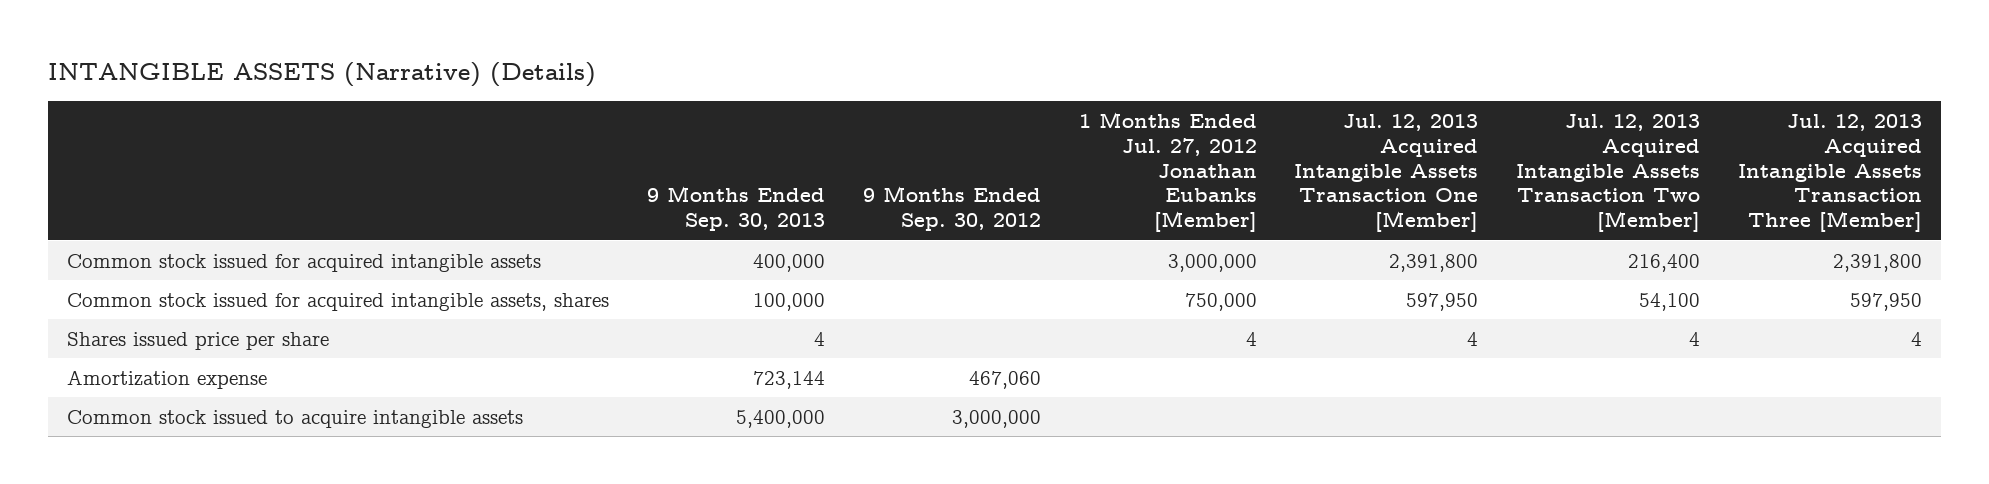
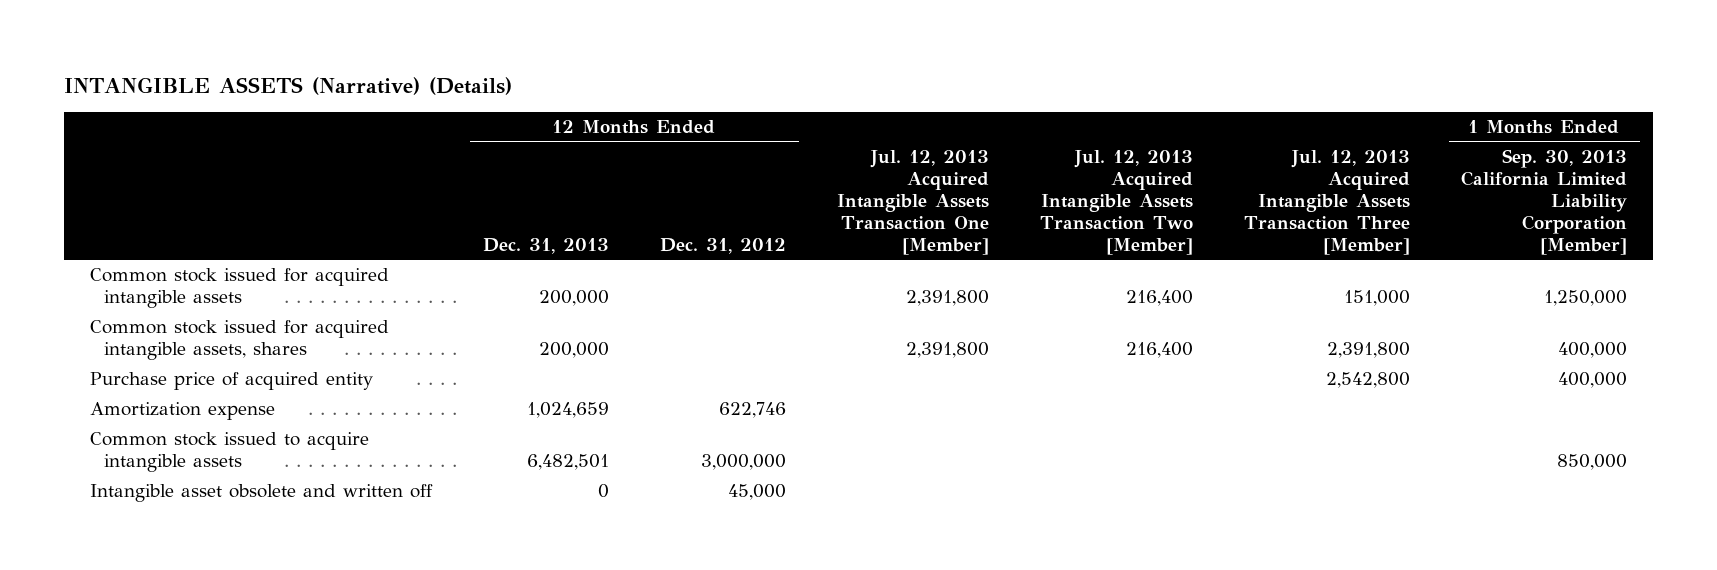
- | 9 Months Ended Sep. 30, 2013 | 9 Months Ended Sep. 30, 2012 | 1 Months Ended Jul. 27, 2012 Jonathan Eubanks [Member] | Jul. 12, 2013 Acquired Intangible Assets Transaction One [Member] | Jul. 12, 2013 Acquired Intangible Assets Transaction Two [Member] | Jul. 12, 2013 Acquired Intangible Assets Transaction Three [Member]
+ | 12 Months Ended Dec. 31, 2013 | 12 Months Ended Dec. 31, 2012 | Jul. 12, 2013 Acquired Intangible Assets Transaction One [Member] | Jul. 12, 2013 Acquired Intangible Assets Transaction Two [Member] | Jul. 12, 2013 Acquired Intangible Assets Transaction Three [Member] | 1 Months Ended Sep. 30, 2013 California Limited Liability Corporation [Member]
- Common stock issued for acquired intangible assets | 400,000 | | 3,000,000 | 2,391,800 | 216,400 | 2,391,800
- Common stock issued for acquired intangible assets, shares | 100,000 | | 750,000 | 597,950 | 54,100 | 597,950
- Shares issued price per share | 4 | | 4 | 4 | 4 | 4
+ Common stock issued for acquired intangible assets | 200,000 | | 2,391,800 | 216,400 | 151,000 | 1,250,000
+ Common stock issued for acquired intangible assets, shares | 200,000 | | 2,391,800 | 216,400 | 2,391,800 | 400,000
+ Purchase price of acquired entity | | | | | 2,542,800 | 400,000
+ Intangible asset obsolete and written off | 0 | 45,000 | | | |

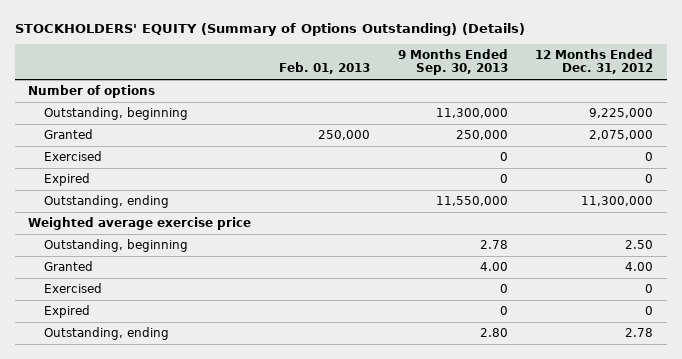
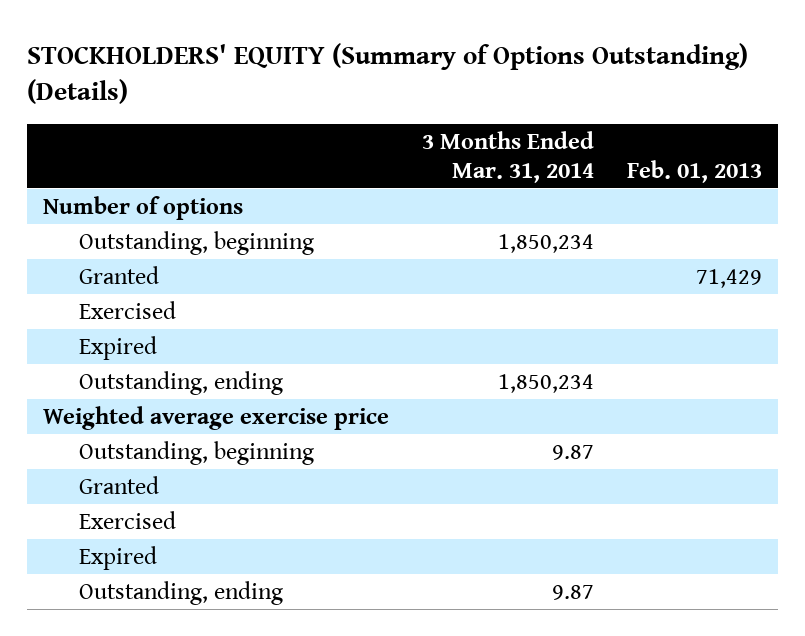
- | Feb. 01, 2013 | 9 Months Ended Sep. 30, 2013 | 12 Months Ended Dec. 31, 2012
+ | 3 Months Ended Mar. 31, 2014 | Feb. 01, 2013
- Granted | 250,000 | 250,000 | 2,075,000
+ Granted | | 71,429

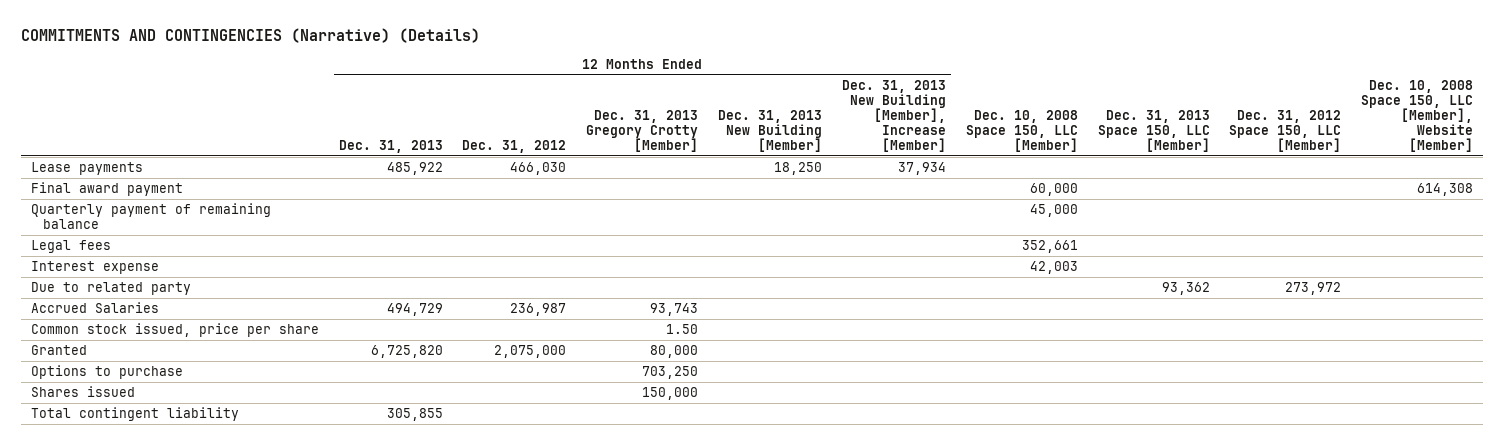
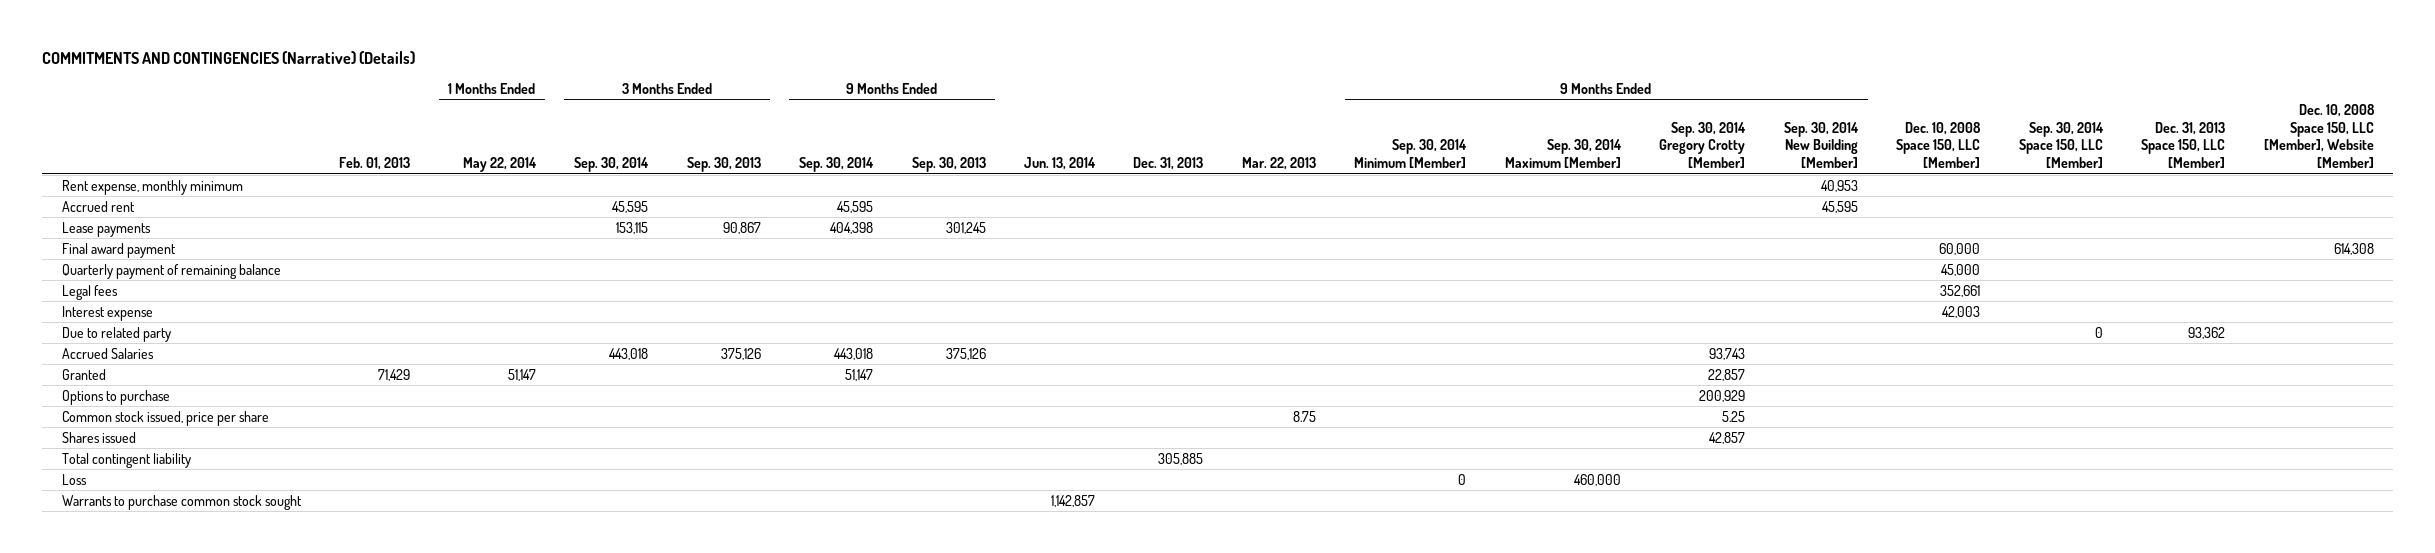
- | 12 Months Ended Dec. 31, 2013 | 12 Months Ended Dec. 31, 2012 | 12 Months Ended Dec. 31, 2013 Gregory Crotty [Member] | 12 Months Ended Dec. 31, 2013 New Building [Member] | 12 Months Ended Dec. 31, 2013 New Building [Member], Increase [Member] | Dec. 10, 2008 Space 150, LLC [Member] | Dec. 31, 2013 Space 150, LLC [Member] | Dec. 31, 2012 Space 150, LLC [Member] | Dec. 10, 2008 Space 150, LLC [Member], Website [Member]
+ | Feb. 01, 2013 | 1 Months Ended May 22, 2014 | 3 Months Ended Sep. 30, 2014 | 3 Months Ended Sep. 30, 2013 | 9 Months Ended Sep. 30, 2014 | 9 Months Ended Sep. 30, 2013 | Jun. 13, 2014 | Dec. 31, 2013 | Mar. 22, 2013 | 9 Months Ended Sep. 30, 2014 Minimum [Member] | 9 Months Ended Sep. 30, 2014 Maximum [Member] | 9 Months Ended Sep. 30, 2014 Gregory Crotty [Member] | 9 Months Ended Sep. 30, 2014 New Building [Member] | Dec. 10, 2008 Space 150, LLC [Member] | Sep. 30, 2014 Space 150, LLC [Member] | Dec. 31, 2013 Space 150, LLC [Member] | Dec. 10, 2008 Space 150, LLC [Member], Website [Member]
+ Rent expense, monthly minimum | | | | | | | | | | | | | 40,953 | | | |
+ Accrued rent | | | 45,595 | | 45,595 | | | | | | | | 45,595 | | | |
moved down: Common stock issued, price per share | | | | | | | | | 8.75 | | | 5.25 | | | | |
+ Loss | | | | | | | | | | 0 | 460,000 | | | | | |
+ Warrants to purchase common stock sought | | | | | | | 1,142,857 | | | | | | | | | |

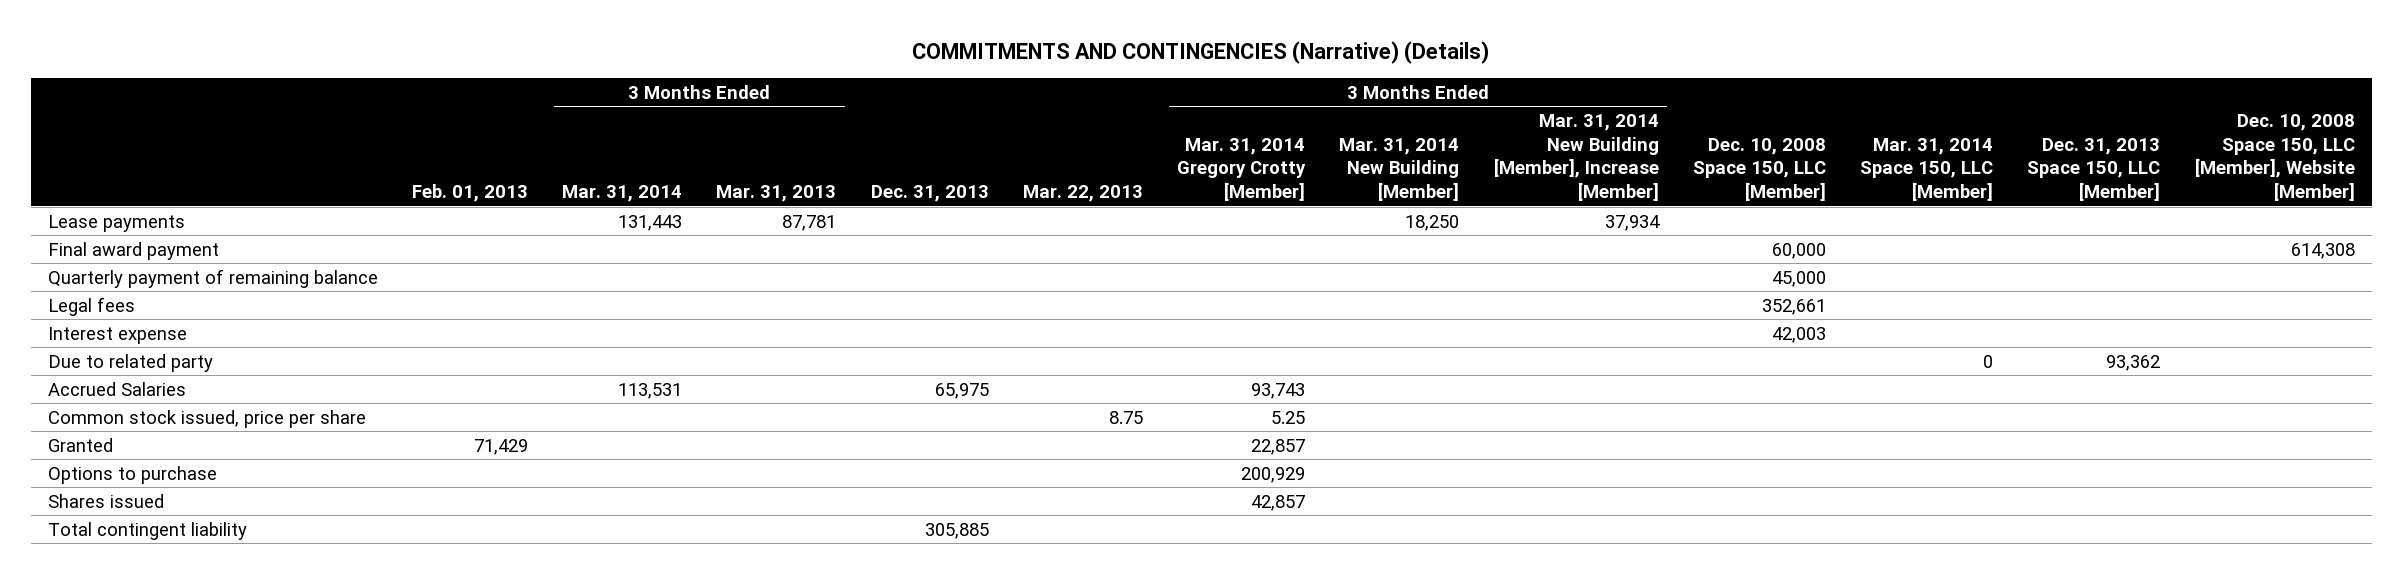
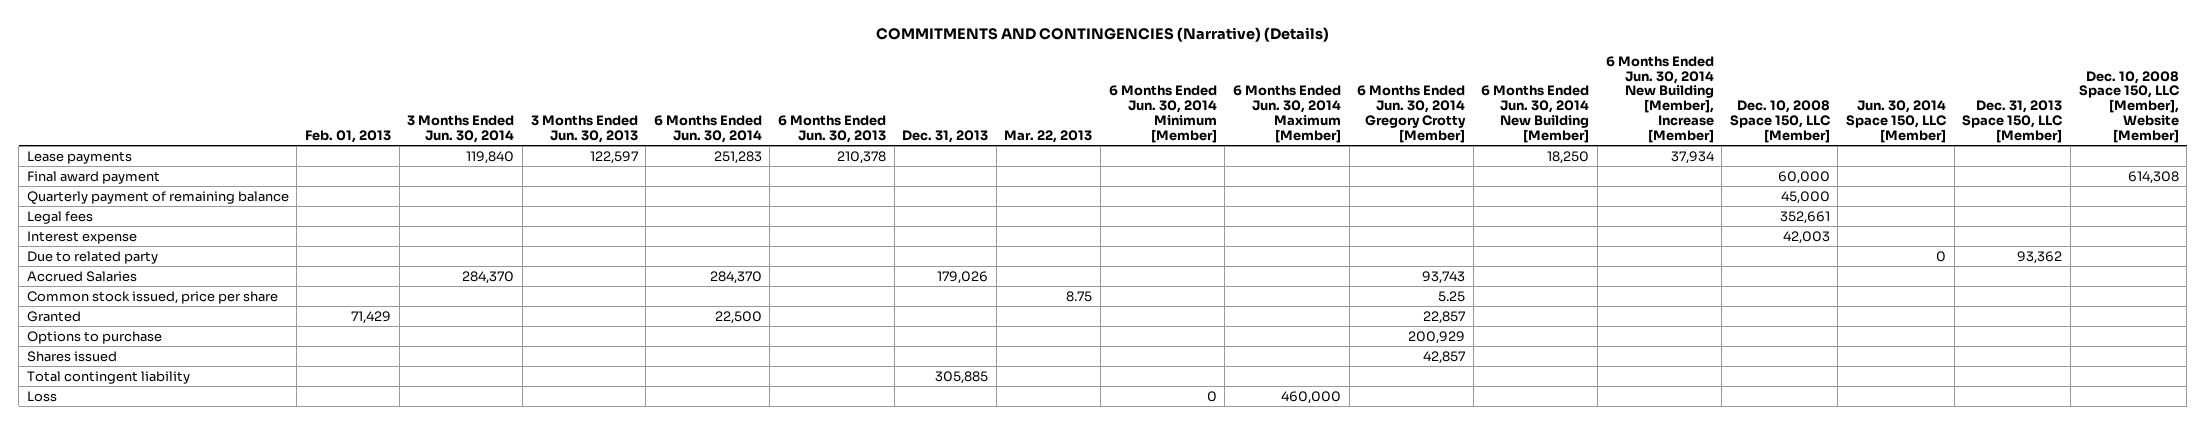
- | Feb. 01, 2013 | 3 Months Ended Mar. 31, 2014 | 3 Months Ended Mar. 31, 2013 | Dec. 31, 2013 | Mar. 22, 2013 | 3 Months Ended Mar. 31, 2014 Gregory Crotty [Member] | 3 Months Ended Mar. 31, 2014 New Building [Member] | 3 Months Ended Mar. 31, 2014 New Building [Member], Increase [Member] | Dec. 10, 2008 Space 150, LLC [Member] | Mar. 31, 2014 Space 150, LLC [Member] | Dec. 31, 2013 Space 150, LLC [Member] | Dec. 10, 2008 Space 150, LLC [Member], Website [Member]
+ | Feb. 01, 2013 | 3 Months Ended Jun. 30, 2014 | 3 Months Ended Jun. 30, 2013 | 6 Months Ended Jun. 30, 2014 | 6 Months Ended Jun. 30, 2013 | Dec. 31, 2013 | Mar. 22, 2013 | 6 Months Ended Jun. 30, 2014 Minimum [Member] | 6 Months Ended Jun. 30, 2014 Maximum [Member] | 6 Months Ended Jun. 30, 2014 Gregory Crotty [Member] | 6 Months Ended Jun. 30, 2014 New Building [Member] | 6 Months Ended Jun. 30, 2014 New Building [Member], Increase [Member] | Dec. 10, 2008 Space 150, LLC [Member] | Jun. 30, 2014 Space 150, LLC [Member] | Dec. 31, 2013 Space 150, LLC [Member] | Dec. 10, 2008 Space 150, LLC [Member], Website [Member]
- Accrued Salaries | | 113,531 | | 65,975 | | 93,743 | | | | | |
+ Accrued Salaries | | 284,370 | | 284,370 | | 179,026 | | | | 93,743 | | | | | |
+ Loss | | | | | | | | 0 | 460,000 | | | | | | |

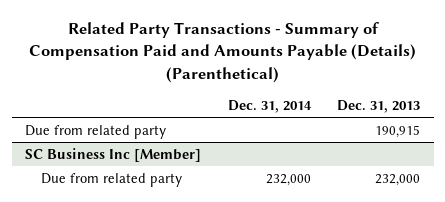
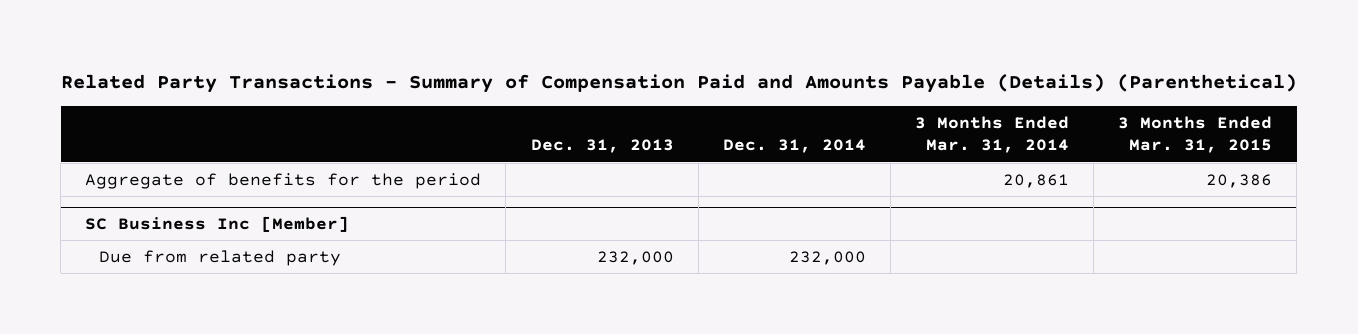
- | Dec. 31, 2014 | Dec. 31, 2013
+ | Dec. 31, 2013 | Dec. 31, 2014 | 3 Months Ended Mar. 31, 2014 | 3 Months Ended Mar. 31, 2015
- Due from related party | | 190,915
+ Aggregate of benefits for the period | | | 20,861 | 20,386

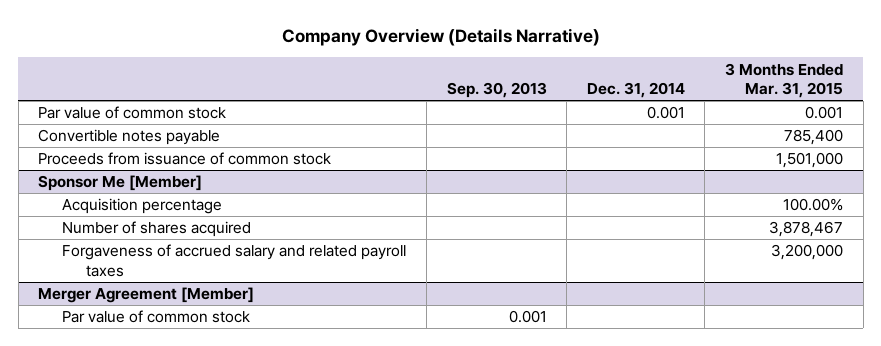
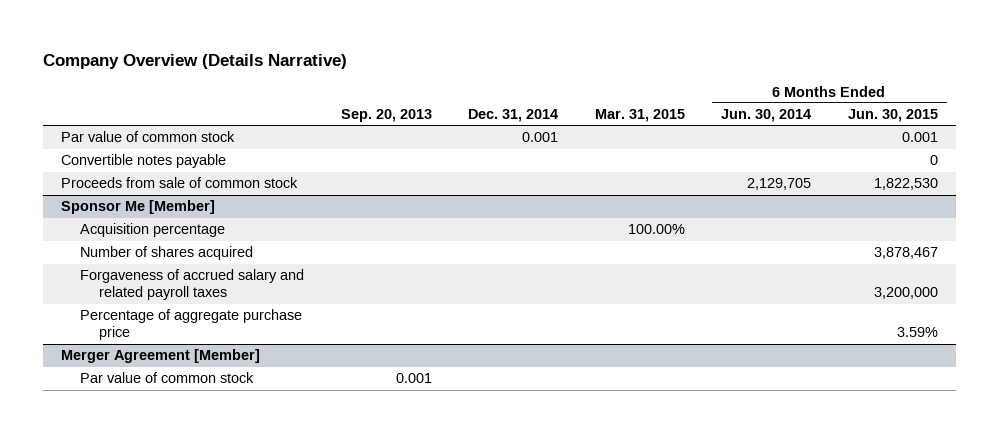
- | Sep. 30, 2013 | Dec. 31, 2014 | 3 Months Ended Mar. 31, 2015
+ | Sep. 20, 2013 | Dec. 31, 2014 | Mar. 31, 2015 | 6 Months Ended Jun. 30, 2014 | 6 Months Ended Jun. 30, 2015
- Proceeds from issuance of common stock | | | 1,501,000
+ Proceeds from sale of common stock | | | | 2,129,705 | 1,822,530
@ Sponsor Me [Member]
+ Percentage of aggregate purchase price | | | | | 3.59%

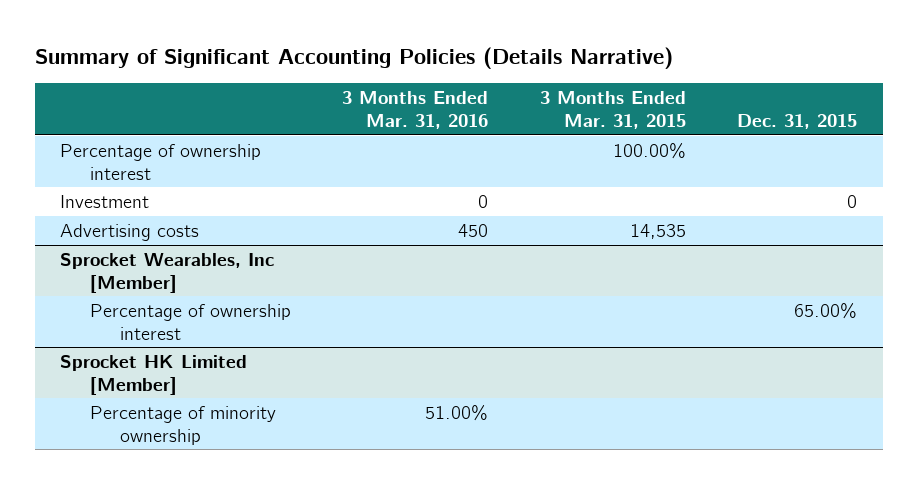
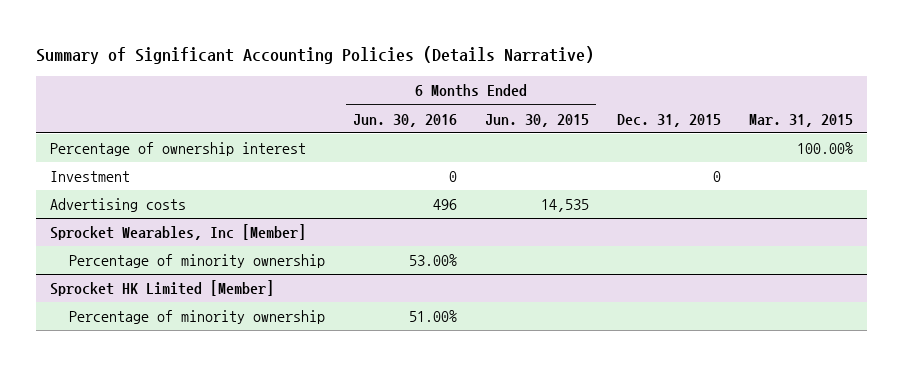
- | 3 Months Ended Mar. 31, 2016 | 3 Months Ended Mar. 31, 2015 | Dec. 31, 2015
+ | 6 Months Ended Jun. 30, 2016 | 6 Months Ended Jun. 30, 2015 | Dec. 31, 2015 | Mar. 31, 2015
@ Sprocket Wearables, Inc [Member]
- Percentage of ownership interest | | | 65.00%
+ Percentage of minority ownership | 53.00% | | |

